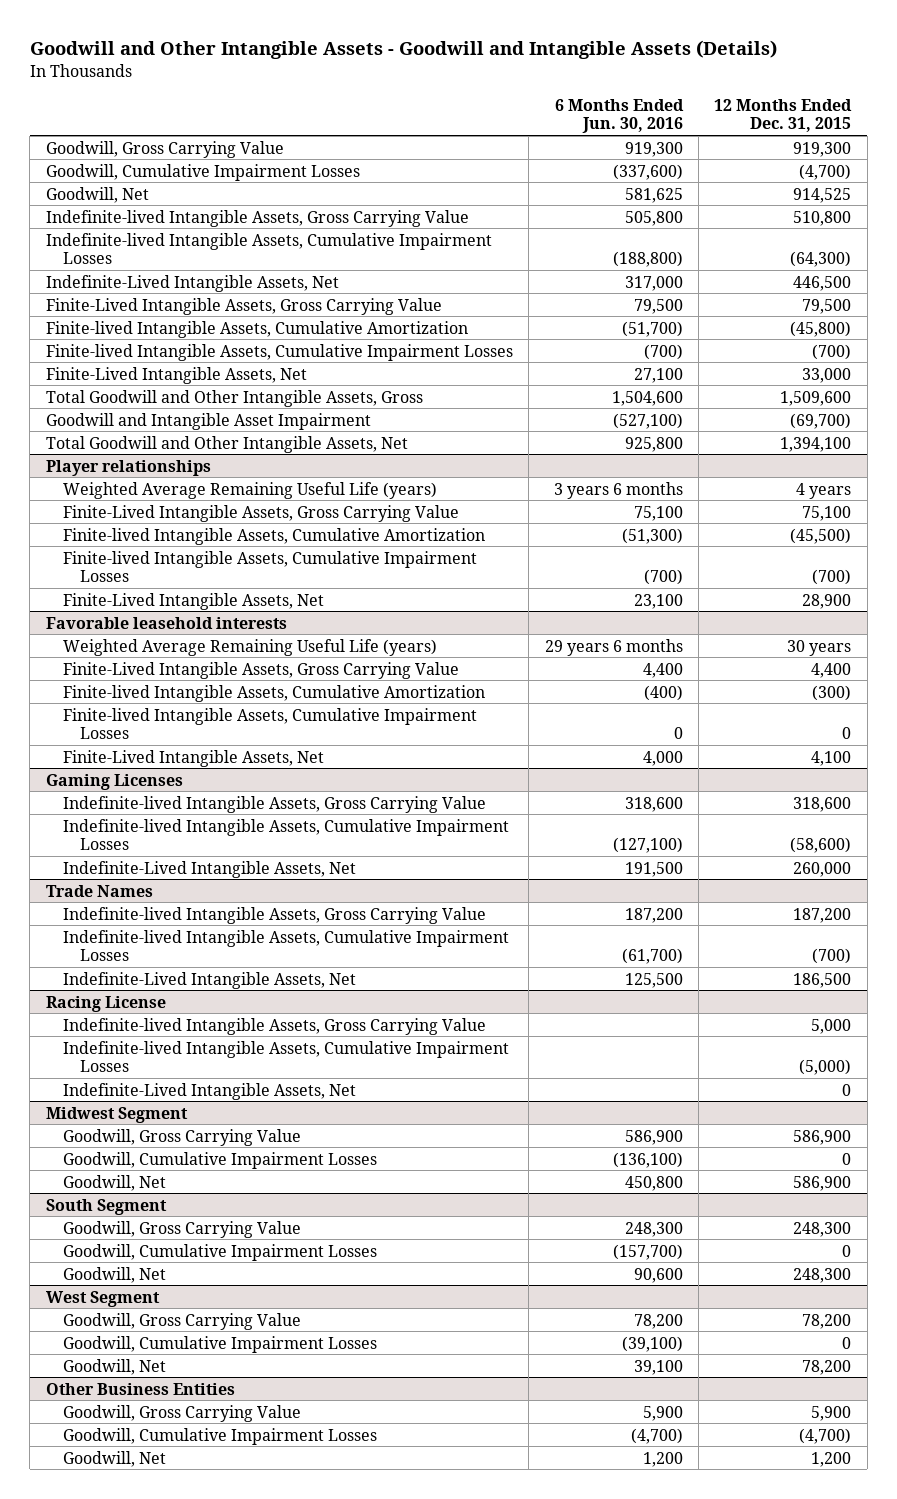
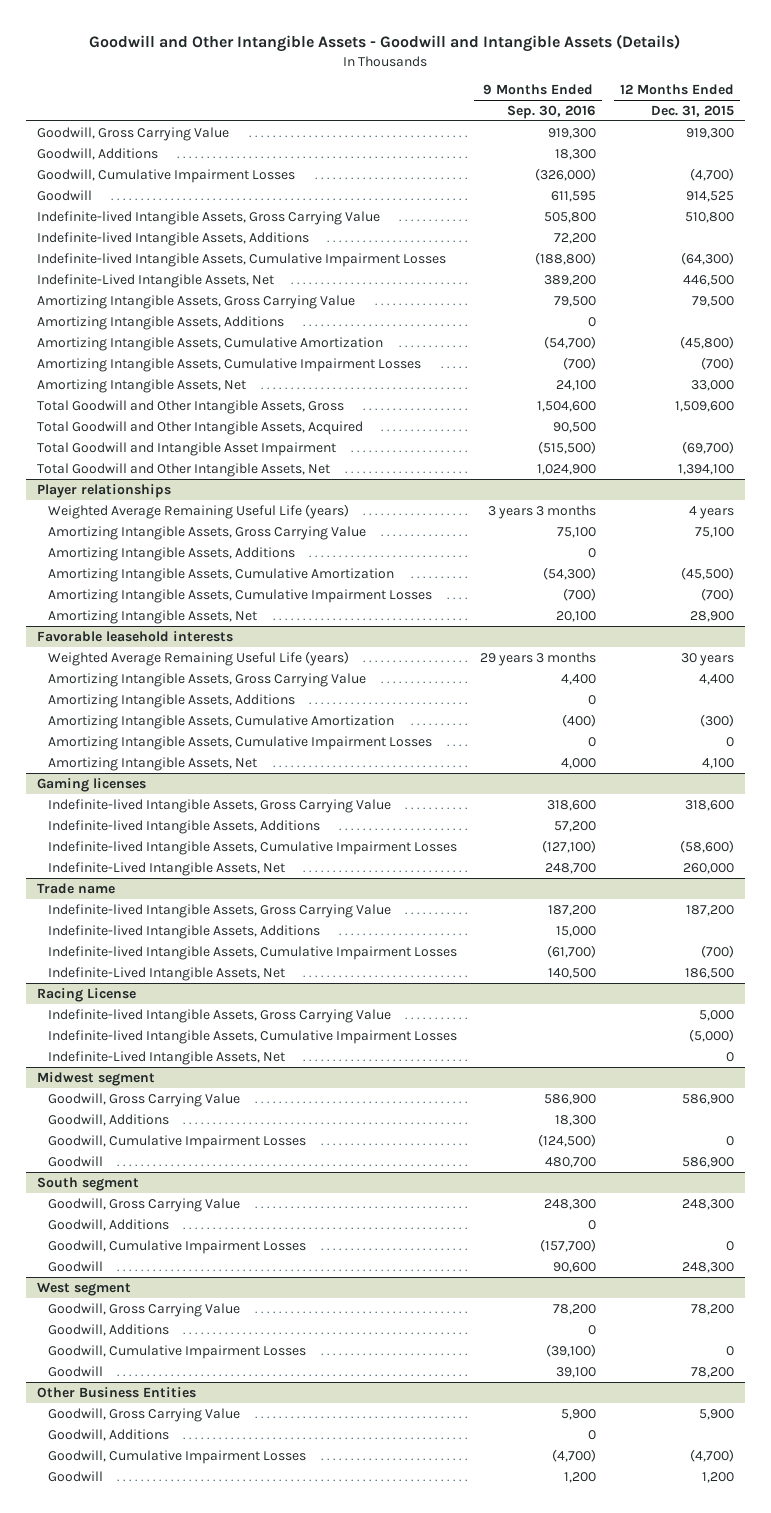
- | 6 Months Ended Jun. 30, 2016 | 12 Months Ended Dec. 31, 2015
+ | 9 Months Ended Sep. 30, 2016 | 12 Months Ended Dec. 31, 2015
+ Goodwill, Additions | 18,300 |
- Goodwill, Net | 581,625 | 914,525
+ Goodwill | 611,595 | 914,525
+ Indefinite-lived Intangible Assets, Additions | 72,200 |
- Finite-Lived Intangible Assets, Gross Carrying Value | 79,500 | 79,500
- Finite-lived Intangible Assets, Cumulative Amortization | (51,700) | (45,800)
- Finite-lived Intangible Assets, Cumulative Impairment Losses | (700) | (700)
- Finite-Lived Intangible Assets, Net | 27,100 | 33,000
+ Amortizing Intangible Assets, Gross Carrying Value | 79,500 | 79,500
+ Amortizing Intangible Assets, Additions | 0 |
+ Amortizing Intangible Assets, Cumulative Amortization | (54,700) | (45,800)
+ Amortizing Intangible Assets, Cumulative Impairment Losses | (700) | (700)
+ Amortizing Intangible Assets, Net | 24,100 | 33,000
- Goodwill and Intangible Asset Impairment | (527,100) | (69,700)
+ Total Goodwill and Other Intangible Assets, Acquired | 90,500 |
+ Total Goodwill and Intangible Asset Impairment | (515,500) | (69,700)
@ Player relationships
- Finite-Lived Intangible Assets, Gross Carrying Value | 75,100 | 75,100
- Finite-lived Intangible Assets, Cumulative Amortization | (51,300) | (45,500)
- Finite-lived Intangible Assets, Cumulative Impairment Losses | (700) | (700)
- Finite-Lived Intangible Assets, Net | 23,100 | 28,900
+ Amortizing Intangible Assets, Gross Carrying Value | 75,100 | 75,100
+ Amortizing Intangible Assets, Additions | 0 |
+ Amortizing Intangible Assets, Cumulative Amortization | (54,300) | (45,500)
+ Amortizing Intangible Assets, Cumulative Impairment Losses | (700) | (700)
+ Amortizing Intangible Assets, Net | 20,100 | 28,900
@ Favorable leasehold interests
- Finite-Lived Intangible Assets, Gross Carrying Value | 4,400 | 4,400
- Finite-lived Intangible Assets, Cumulative Amortization | (400) | (300)
- Finite-lived Intangible Assets, Cumulative Impairment Losses | 0 | 0
- Finite-Lived Intangible Assets, Net | 4,000 | 4,100
- Gaming Licenses
@ Favorable leasehold interests
+ Amortizing Intangible Assets, Gross Carrying Value | 4,400 | 4,400
+ Amortizing Intangible Assets, Additions | 0 |
+ Amortizing Intangible Assets, Cumulative Amortization | (400) | (300)
+ Amortizing Intangible Assets, Cumulative Impairment Losses | 0 | 0
+ Amortizing Intangible Assets, Net | 4,000 | 4,100
+ Gaming licenses
+ Indefinite-lived Intangible Assets, Additions | 57,200 |
- Trade Names
+ Trade name
+ Indefinite-lived Intangible Assets, Additions | 15,000 |
- Midwest Segment
+ Midwest segment
+ Goodwill, Additions | 18,300 |
- Goodwill, Net | 450,800 | 586,900
- South Segment
+ Goodwill | 480,700 | 586,900
+ South segment
+ Goodwill, Additions | 0 |
- Goodwill, Net | 90,600 | 248,300
- West Segment
+ Goodwill | 90,600 | 248,300
+ West segment
+ Goodwill, Additions | 0 |
- Goodwill, Net | 39,100 | 78,200
+ Goodwill | 39,100 | 78,200
@ Other Business Entities
+ Goodwill, Additions | 0 |
- Goodwill, Net | 1,200 | 1,200
+ Goodwill | 1,200 | 1,200

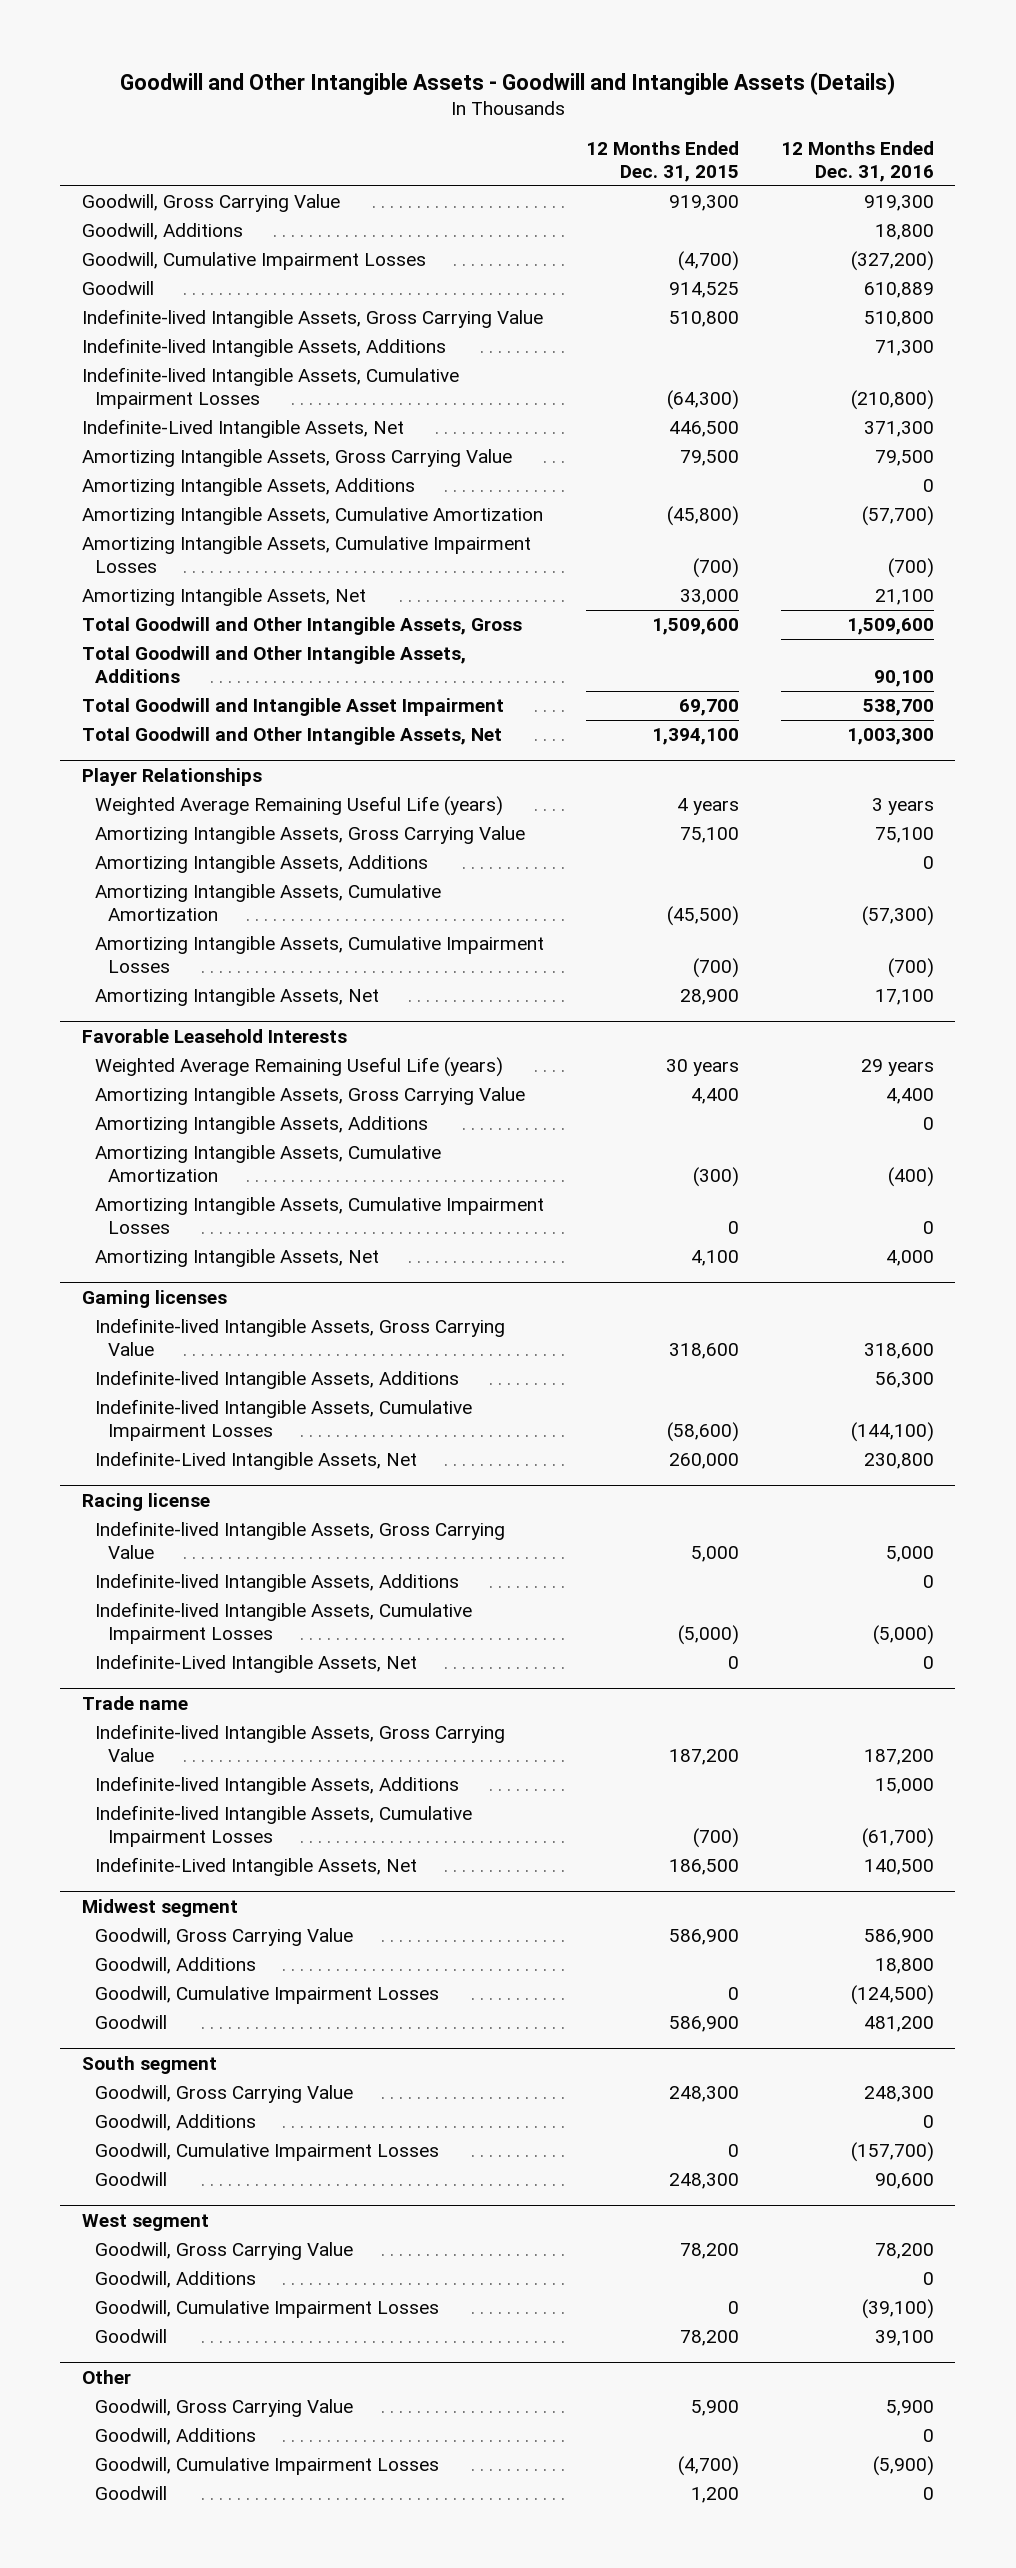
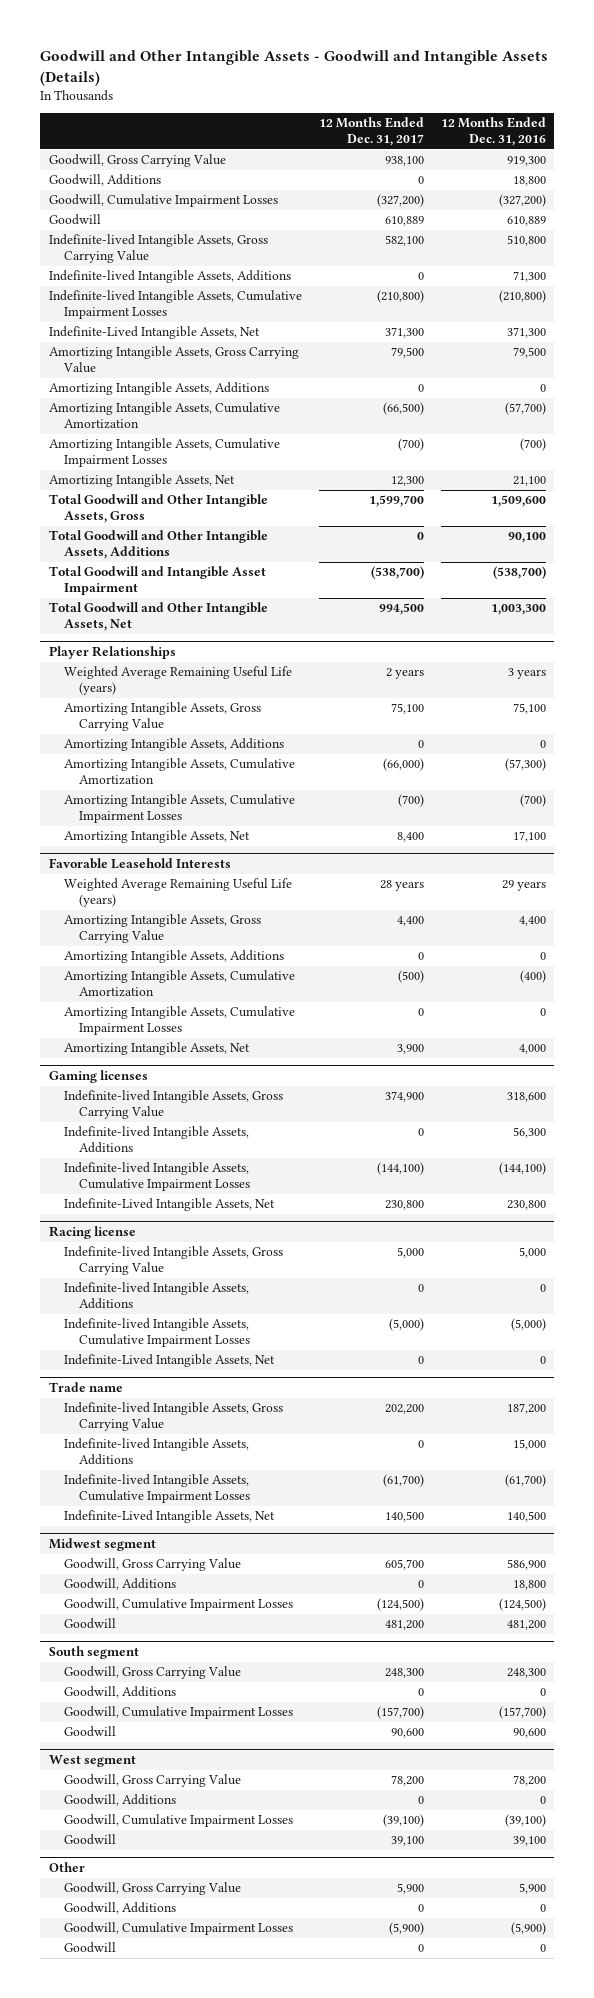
- | 12 Months Ended Dec. 31, 2015 | 12 Months Ended Dec. 31, 2016
+ | 12 Months Ended Dec. 31, 2017 | 12 Months Ended Dec. 31, 2016
- Total Goodwill and Intangible Asset Impairment | 69,700 | 538,700
+ Total Goodwill and Intangible Asset Impairment | (538,700) | (538,700)

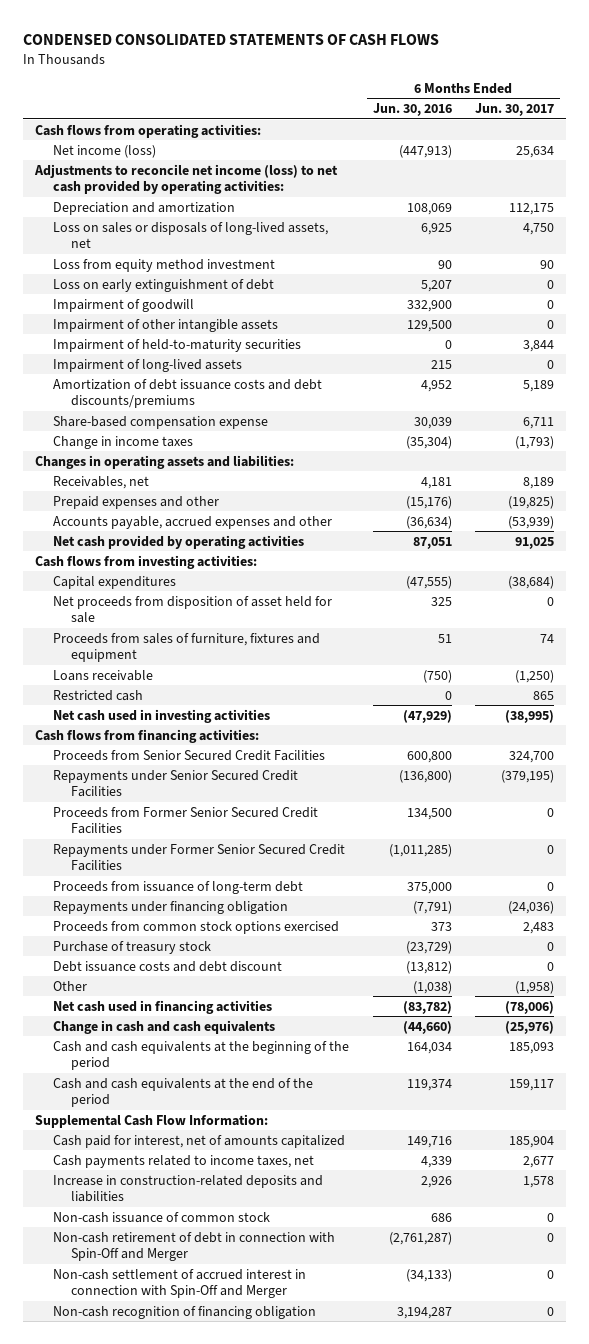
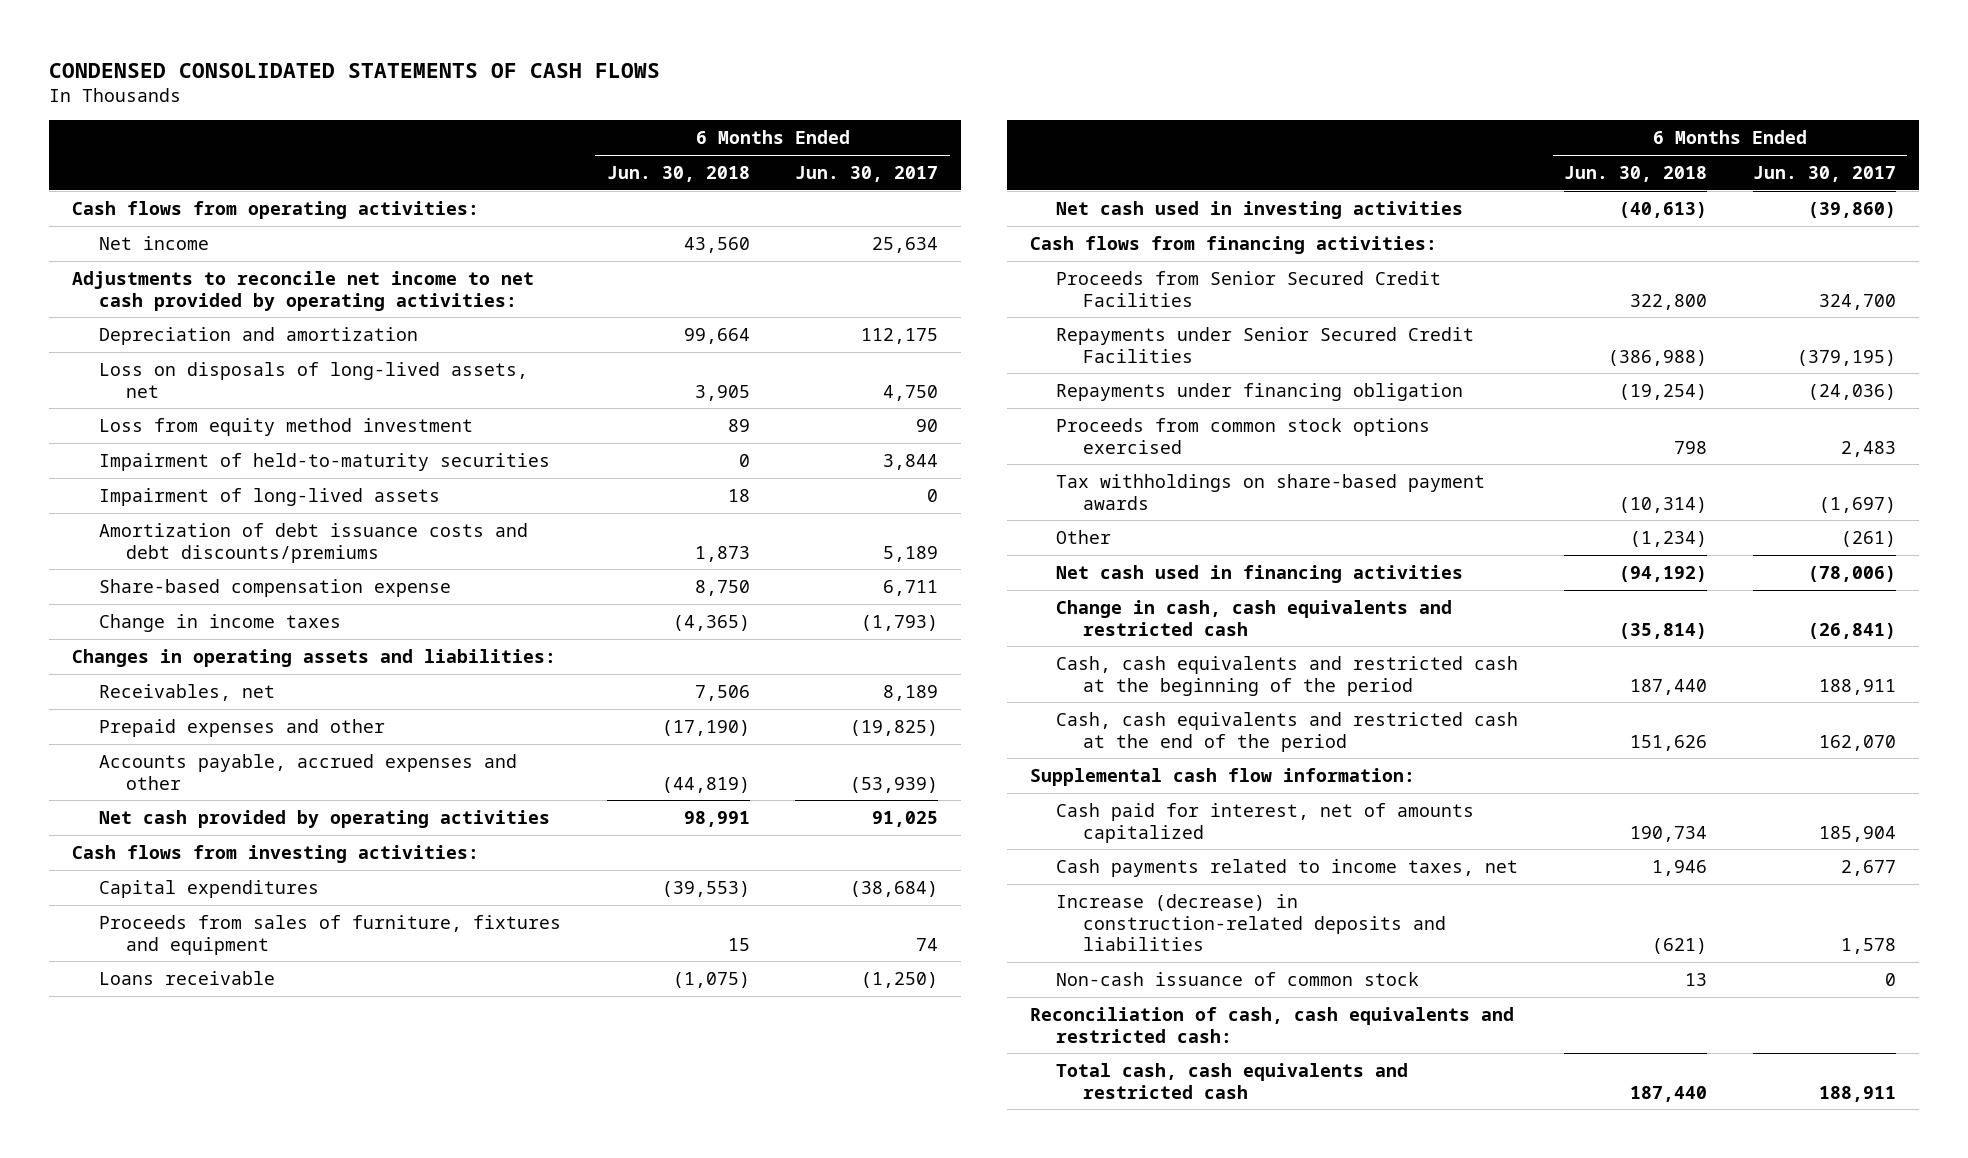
- | 6 Months Ended Jun. 30, 2016 | 6 Months Ended Jun. 30, 2017
+ | 6 Months Ended Jun. 30, 2018 | 6 Months Ended Jun. 30, 2017
- Net income (loss) | (447,913) | 25,634
- Adjustments to reconcile net income (loss) to net cash provided by operating activities:
+ Net income | 43,560 | 25,634
+ Adjustments to reconcile net income to net cash provided by operating activities:
- Loss on sales or disposals of long-lived assets, net | 6,925 | 4,750
+ Loss on disposals of long-lived assets, net | 3,905 | 4,750
- Loss on early extinguishment of debt | 5,207 | 0
- Impairment of goodwill | 332,900 | 0
- Impairment of other intangible assets | 129,500 | 0
- Net proceeds from disposition of asset held for sale | 325 | 0
- Restricted cash | 0 | 865
- Net cash used in investing activities | (47,929) | (38,995)
+ Net cash used in investing activities | (40,613) | (39,860)
- Proceeds from Former Senior Secured Credit Facilities | 134,500 | 0
- Repayments under Former Senior Secured Credit Facilities | (1,011,285) | 0
- Proceeds from issuance of long-term debt | 375,000 | 0
- Purchase of treasury stock | (23,729) | 0
- Debt issuance costs and debt discount | (13,812) | 0
- Other | (1,038) | (1,958)
+ Tax withholdings on share-based payment awards | (10,314) | (1,697)
+ Other | (1,234) | (261)
- Change in cash and cash equivalents | (44,660) | (25,976)
- Cash and cash equivalents at the beginning of the period | 164,034 | 185,093
- Cash and cash equivalents at the end of the period | 119,374 | 159,117
- Supplemental Cash Flow Information:
+ Change in cash, cash equivalents and restricted cash | (35,814) | (26,841)
+ Cash, cash equivalents and restricted cash at the beginning of the period | 187,440 | 188,911
+ Cash, cash equivalents and restricted cash at the end of the period | 151,626 | 162,070
+ Supplemental cash flow information:
- Increase in construction-related deposits and liabilities | 2,926 | 1,578
+ Increase (decrease) in construction-related deposits and liabilities | (621) | 1,578
- Non-cash retirement of debt in connection with Spin-Off and Merger | (2,761,287) | 0
- Non-cash settlement of accrued interest in connection with Spin-Off and Merger | (34,133) | 0
- Non-cash recognition of financing obligation | 3,194,287 | 0
+ Reconciliation of cash, cash equivalents and restricted cash:
+ Total cash, cash equivalents and restricted cash | 187,440 | 188,911

